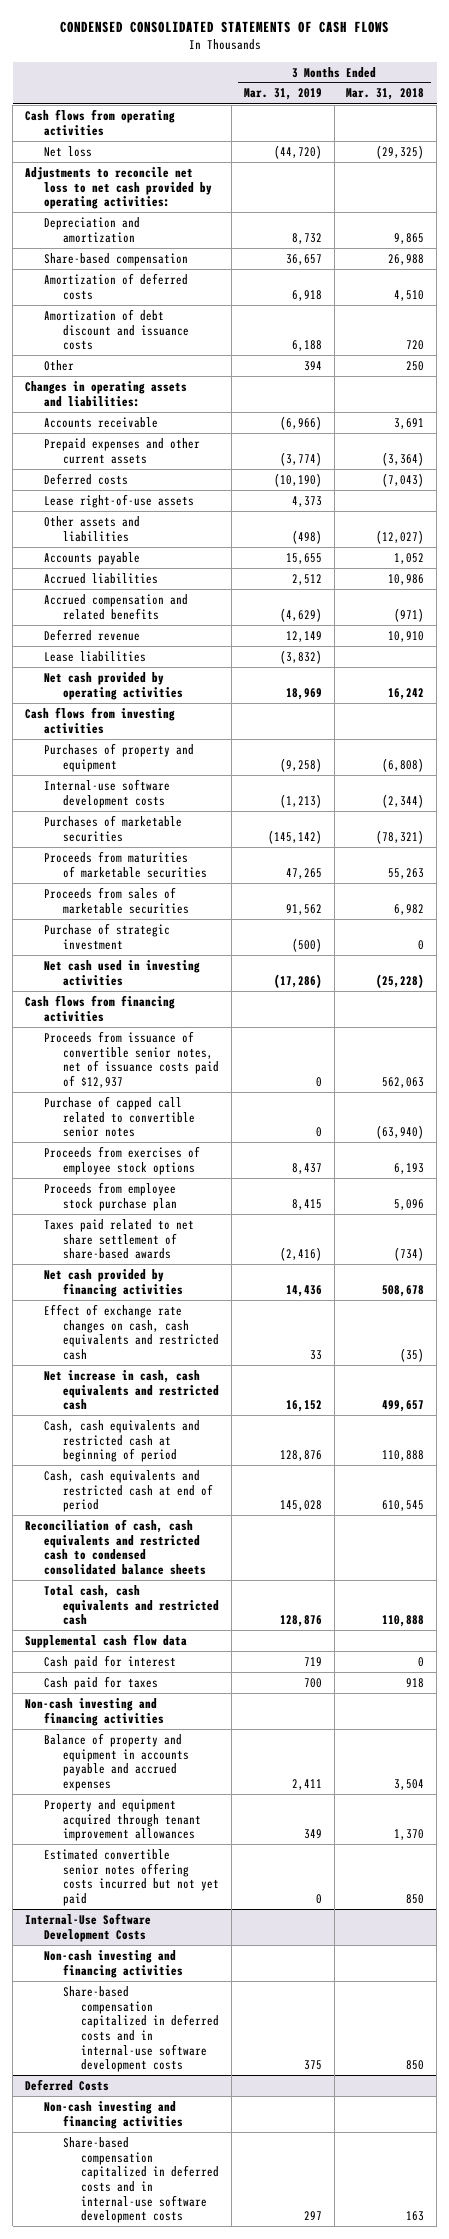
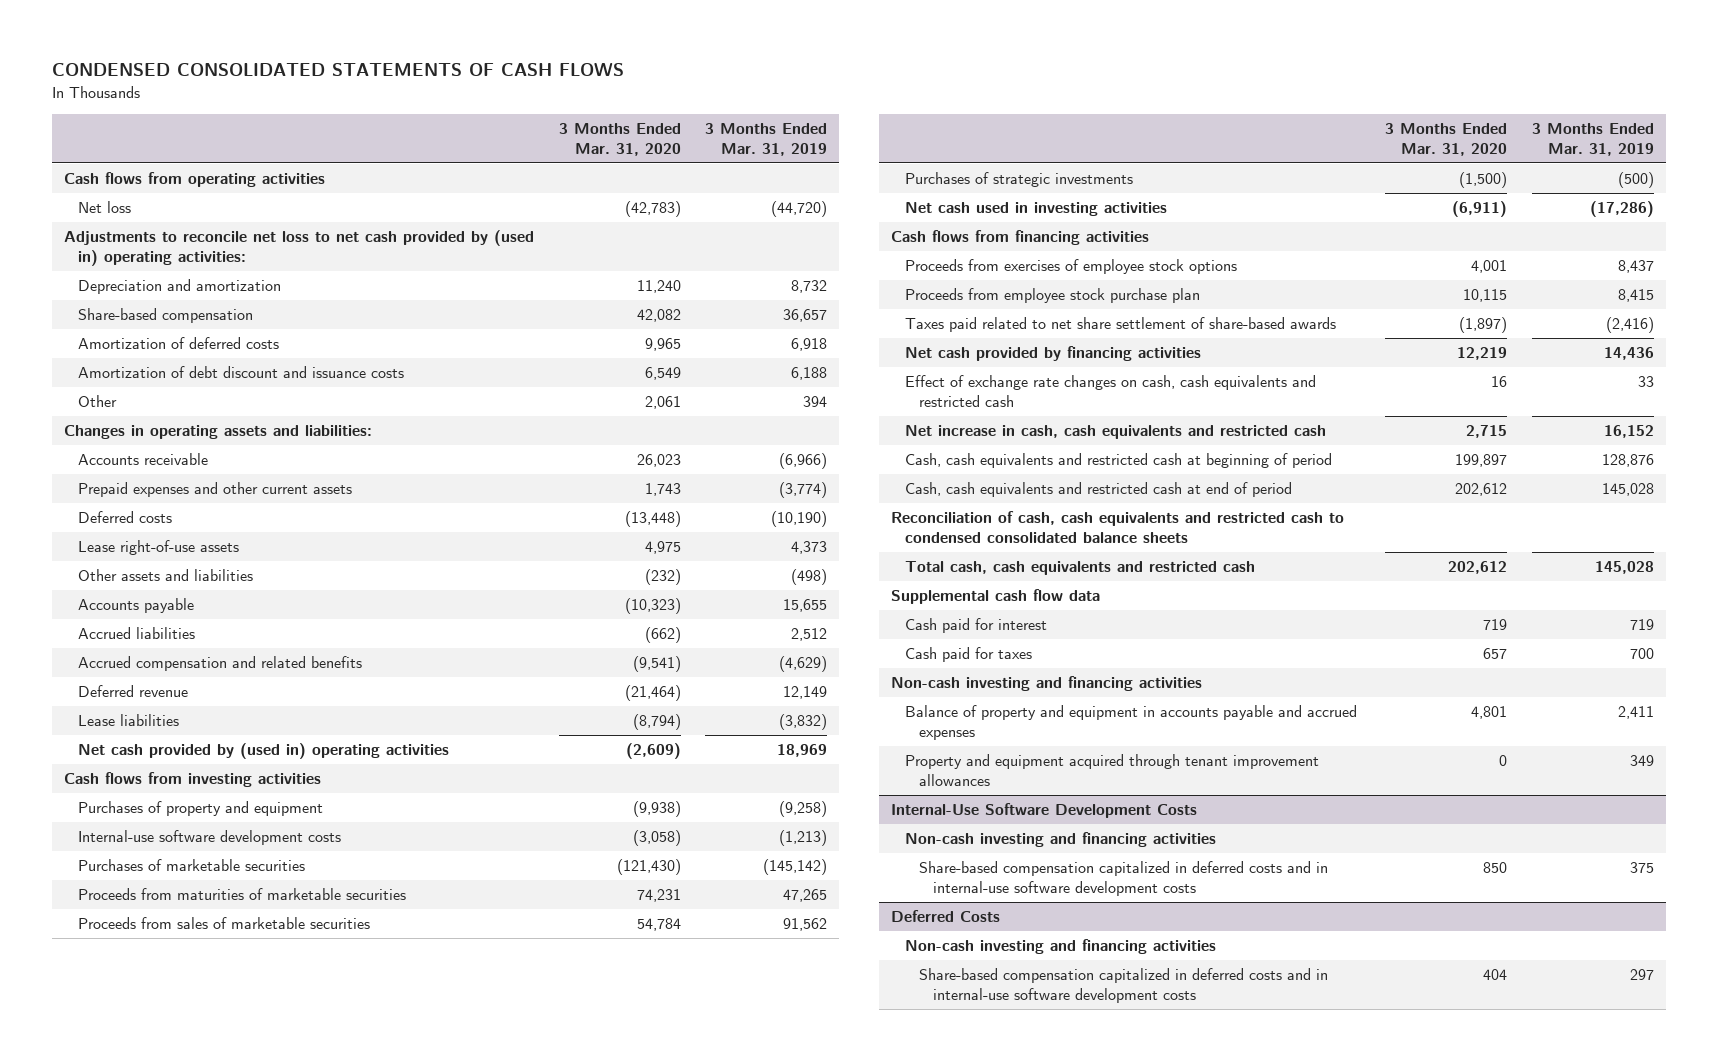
- | 3 Months Ended Mar. 31, 2019 | 3 Months Ended Mar. 31, 2018
+ | 3 Months Ended Mar. 31, 2020 | 3 Months Ended Mar. 31, 2019
- Adjustments to reconcile net loss to net cash provided by operating activities:
+ Adjustments to reconcile net loss to net cash provided by (used in) operating activities:
- Net cash provided by operating activities | 18,969 | 16,242
+ Net cash provided by (used in) operating activities | (2,609) | 18,969
- Purchase of strategic investment | (500) | 0
+ Purchases of strategic investments | (1,500) | (500)
- Proceeds from issuance of convertible senior notes, net of issuance costs paid of $12,937 | 0 | 562,063
- Purchase of capped call related to convertible senior notes | 0 | (63,940)
- Total cash, cash equivalents and restricted cash | 128,876 | 110,888
+ Total cash, cash equivalents and restricted cash | 202,612 | 145,028
- Estimated convertible senior notes offering costs incurred but not yet paid | 0 | 850

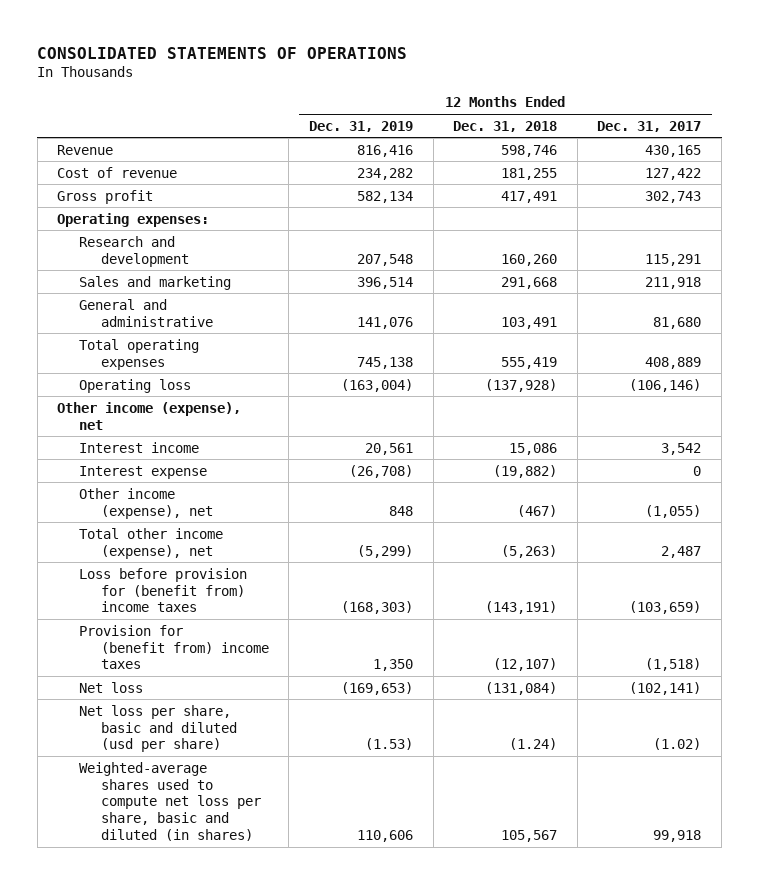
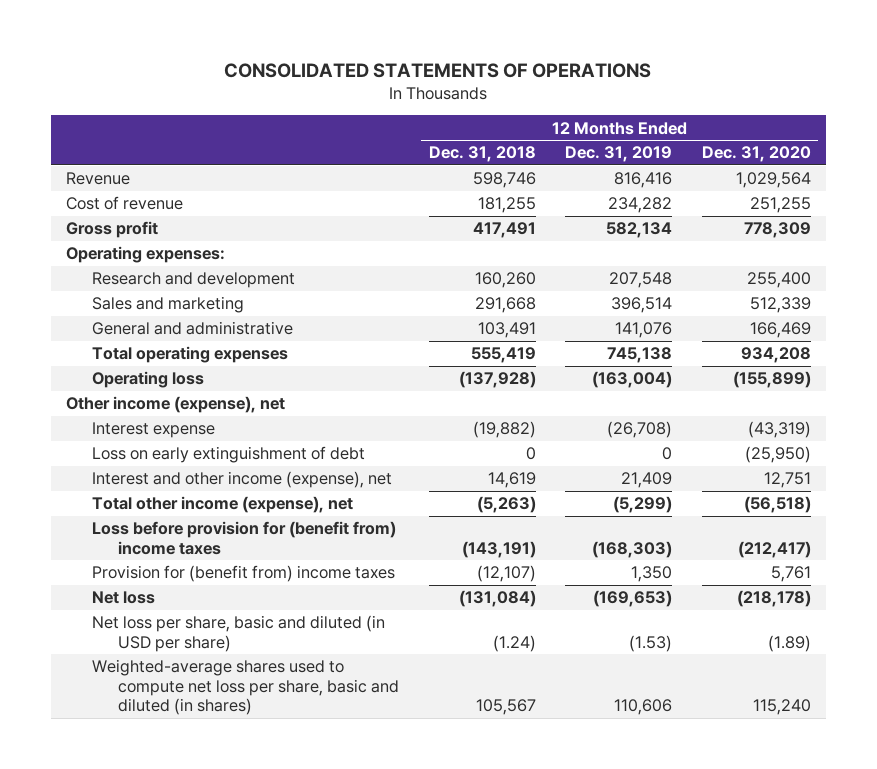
- | 12 Months Ended Dec. 31, 2019 | 12 Months Ended Dec. 31, 2018 | 12 Months Ended Dec. 31, 2017
+ | 12 Months Ended Dec. 31, 2018 | 12 Months Ended Dec. 31, 2019 | 12 Months Ended Dec. 31, 2020
- Interest income | 20,561 | 15,086 | 3,542
- Other income (expense), net | 848 | (467) | (1,055)
+ Loss on early extinguishment of debt | 0 | 0 | (25,950)
+ Interest and other income (expense), net | 14,619 | 21,409 | 12,751
- Net loss per share, basic and diluted (usd per share) | (1.53) | (1.24) | (1.02)
+ Net loss per share, basic and diluted (in USD per share) | (1.24) | (1.53) | (1.89)

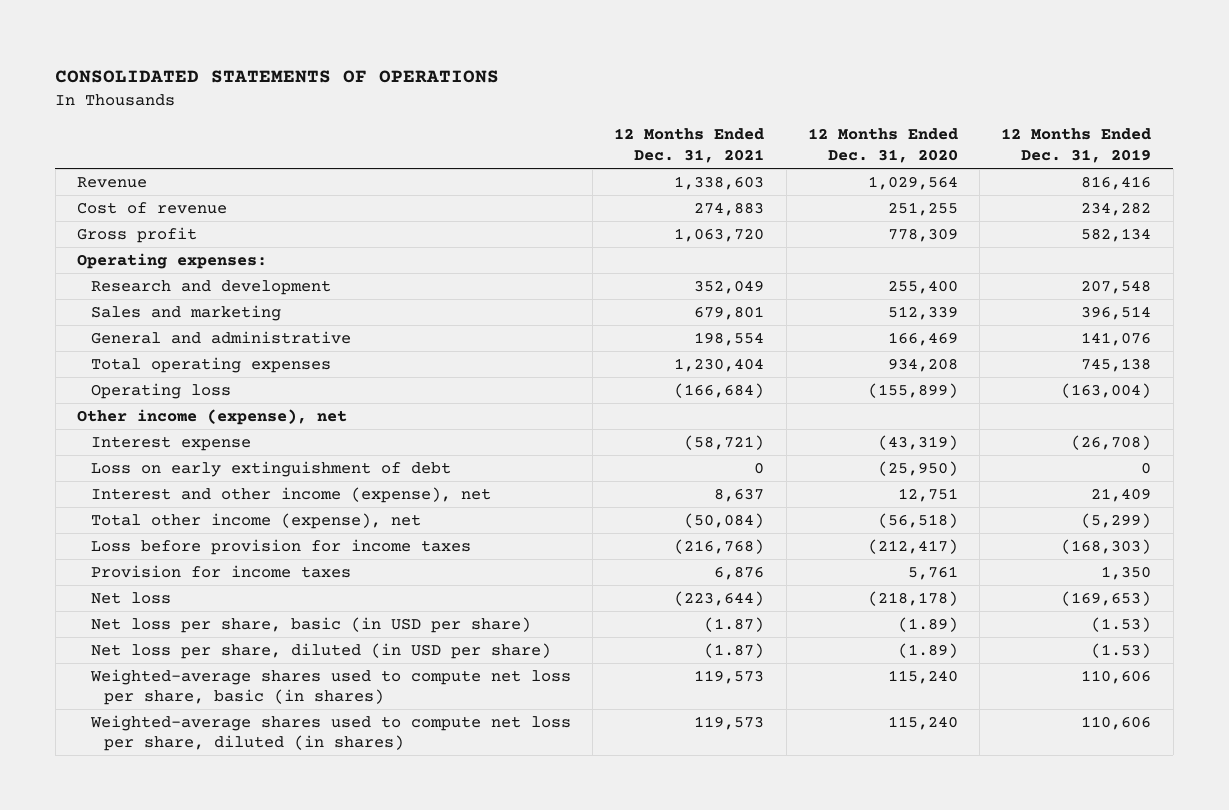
- | 12 Months Ended Dec. 31, 2018 | 12 Months Ended Dec. 31, 2019 | 12 Months Ended Dec. 31, 2020
+ | 12 Months Ended Dec. 31, 2021 | 12 Months Ended Dec. 31, 2020 | 12 Months Ended Dec. 31, 2019
- Loss before provision for (benefit from) income taxes | (143,191) | (168,303) | (212,417)
- Provision for (benefit from) income taxes | (12,107) | 1,350 | 5,761
+ Loss before provision for income taxes | (216,768) | (212,417) | (168,303)
+ Provision for income taxes | 6,876 | 5,761 | 1,350
- Net loss per share, basic and diluted (in USD per share) | (1.24) | (1.53) | (1.89)
- Weighted-average shares used to compute net loss per share, basic and diluted (in shares) | 105,567 | 110,606 | 115,240
+ Net loss per share, basic (in USD per share) | (1.87) | (1.89) | (1.53)
+ Net loss per share, diluted (in USD per share) | (1.87) | (1.89) | (1.53)
+ Weighted-average shares used to compute net loss per share, basic (in shares) | 119,573 | 115,240 | 110,606
+ Weighted-average shares used to compute net loss per share, diluted (in shares) | 119,573 | 115,240 | 110,606

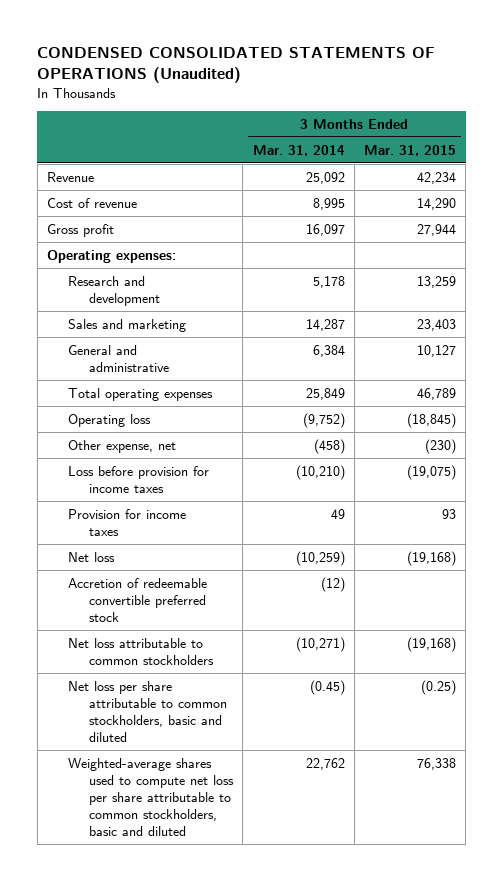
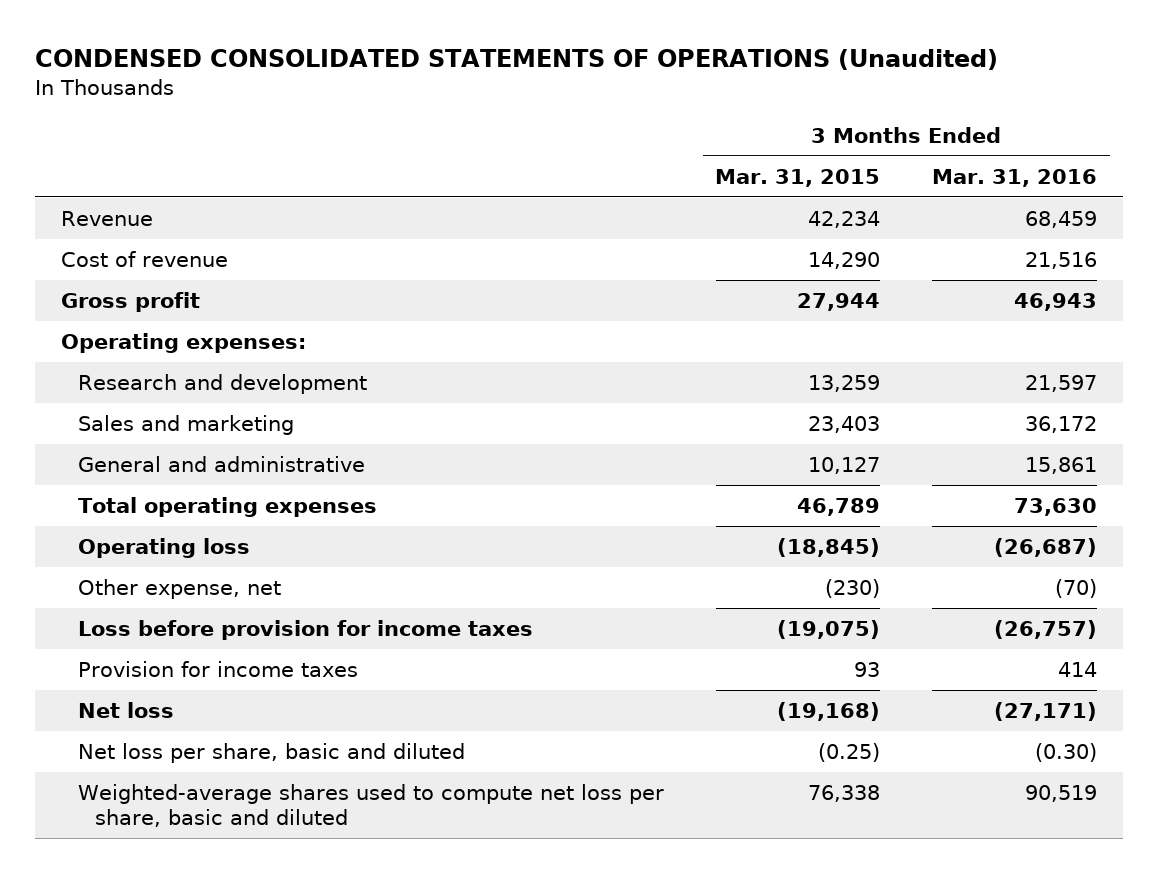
- | 3 Months Ended Mar. 31, 2014 | 3 Months Ended Mar. 31, 2015
+ | 3 Months Ended Mar. 31, 2015 | 3 Months Ended Mar. 31, 2016
- Accretion of redeemable convertible preferred stock | (12) |
- Net loss attributable to common stockholders | (10,271) | (19,168)
- Net loss per share attributable to common stockholders, basic and diluted | (0.45) | (0.25)
- Weighted-average shares used to compute net loss per share attributable to common stockholders, basic and diluted | 22,762 | 76,338
+ Net loss per share, basic and diluted | (0.25) | (0.30)
+ Weighted-average shares used to compute net loss per share, basic and diluted | 76,338 | 90,519

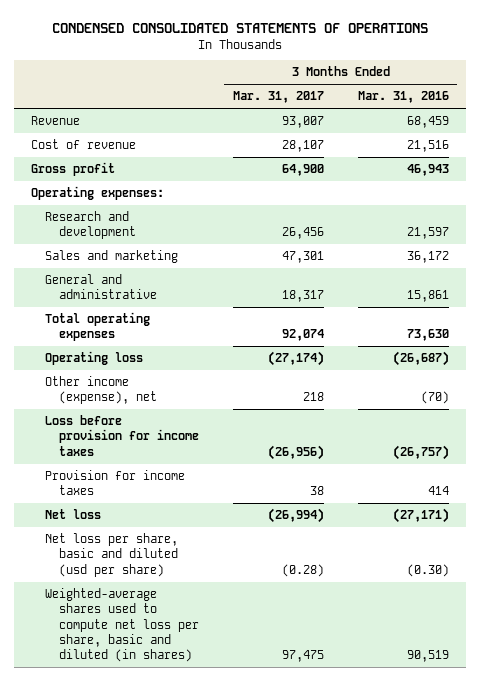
- CONDENSED CONSOLIDATED STATEMENTS OF OPERATIONS (Unaudited)
+ CONDENSED CONSOLIDATED STATEMENTS OF OPERATIONS
- | 3 Months Ended Mar. 31, 2015 | 3 Months Ended Mar. 31, 2016
+ | 3 Months Ended Mar. 31, 2017 | 3 Months Ended Mar. 31, 2016
- Other expense, net | (230) | (70)
+ Other income (expense), net | 218 | (70)
- Net loss per share, basic and diluted | (0.25) | (0.30)
- Weighted-average shares used to compute net loss per share, basic and diluted | 76,338 | 90,519
+ Net loss per share, basic and diluted (usd per share) | (0.28) | (0.30)
+ Weighted-average shares used to compute net loss per share, basic and diluted (in shares) | 97,475 | 90,519

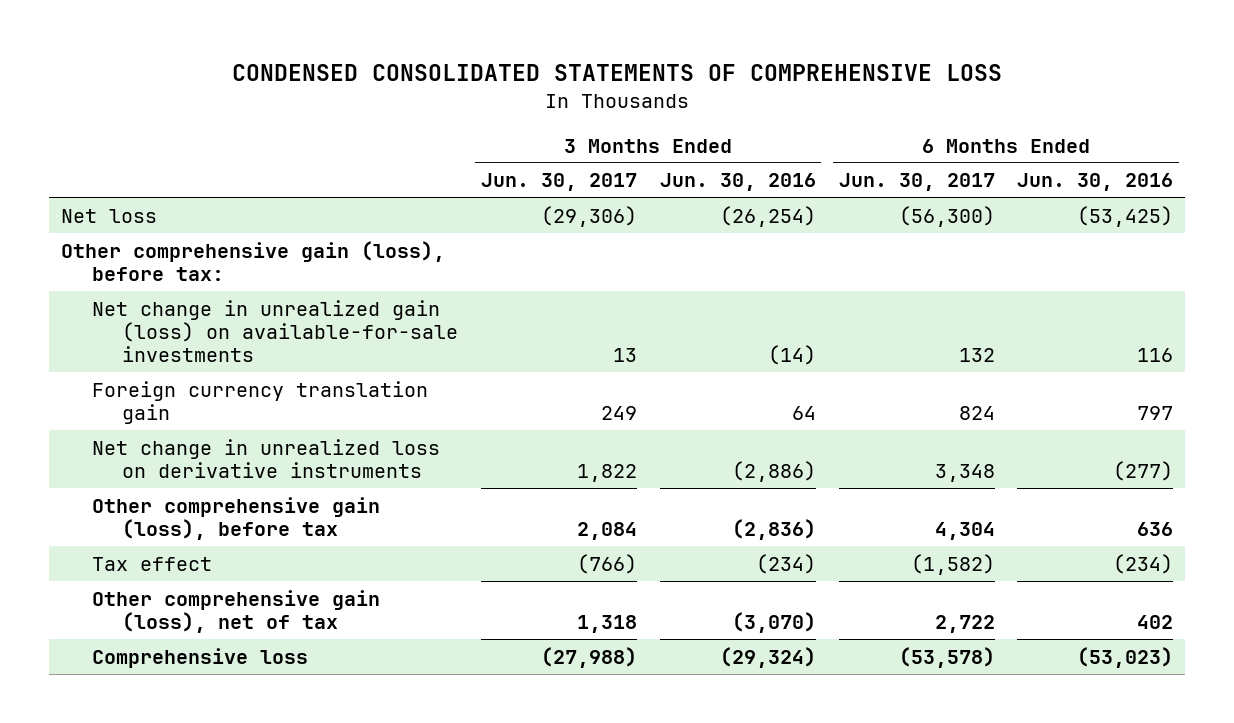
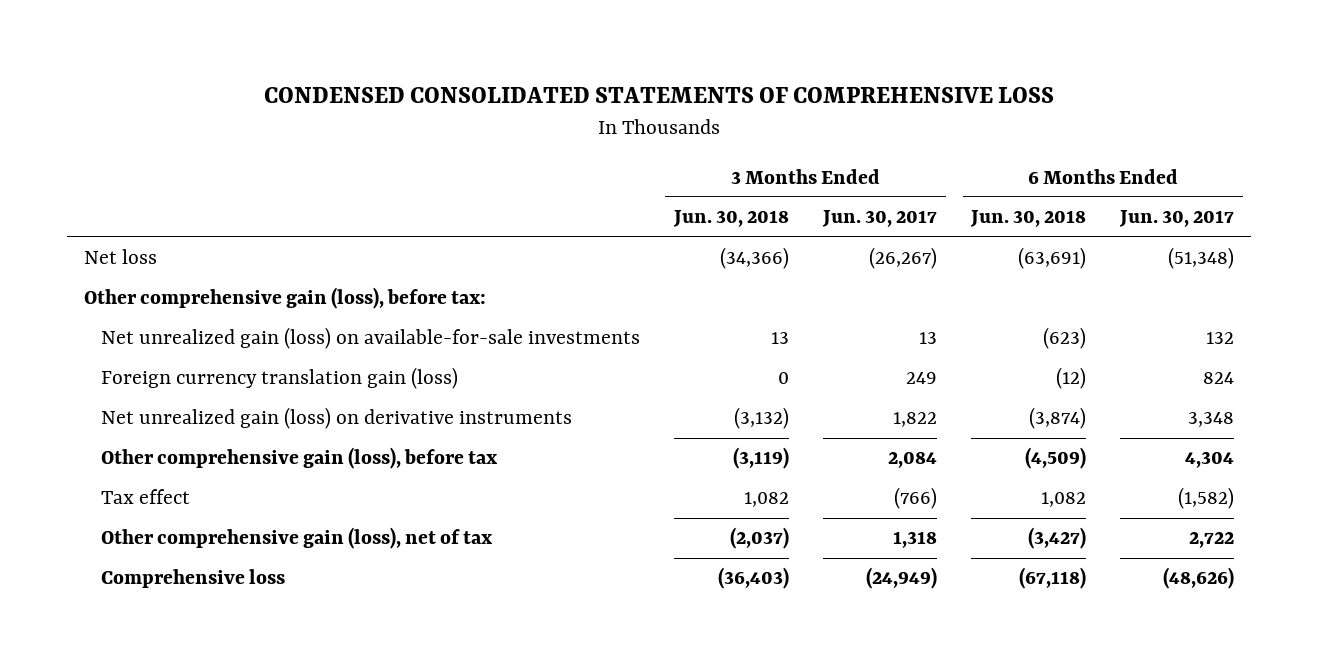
- | 3 Months Ended Jun. 30, 2017 | 3 Months Ended Jun. 30, 2016 | 6 Months Ended Jun. 30, 2017 | 6 Months Ended Jun. 30, 2016
+ | 3 Months Ended Jun. 30, 2018 | 3 Months Ended Jun. 30, 2017 | 6 Months Ended Jun. 30, 2018 | 6 Months Ended Jun. 30, 2017
- Net loss | (29,306) | (26,254) | (56,300) | (53,425)
+ Net loss | (34,366) | (26,267) | (63,691) | (51,348)
- Net change in unrealized gain (loss) on available-for-sale investments | 13 | (14) | 132 | 116
- Foreign currency translation gain | 249 | 64 | 824 | 797
- Net change in unrealized loss on derivative instruments | 1,822 | (2,886) | 3,348 | (277)
+ Net unrealized gain (loss) on available-for-sale investments | 13 | 13 | (623) | 132
+ Foreign currency translation gain (loss) | 0 | 249 | (12) | 824
+ Net unrealized gain (loss) on derivative instruments | (3,132) | 1,822 | (3,874) | 3,348
- Comprehensive loss | (27,988) | (29,324) | (53,578) | (53,023)
+ Comprehensive loss | (36,403) | (24,949) | (67,118) | (48,626)

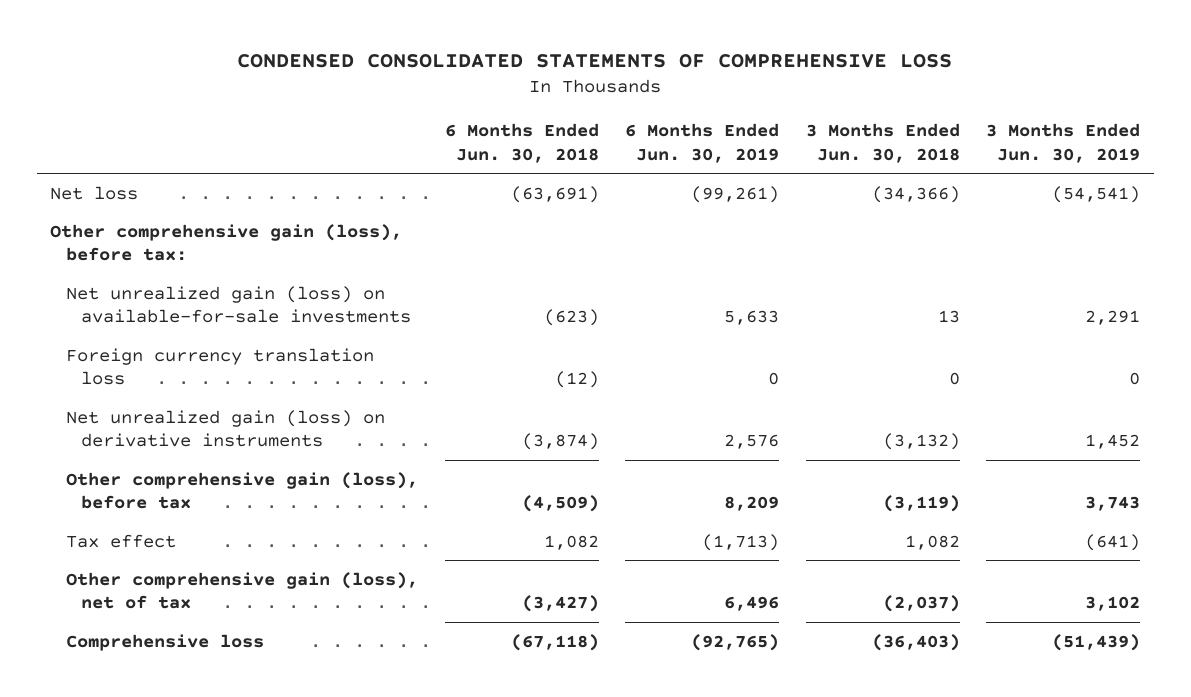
- | 3 Months Ended Jun. 30, 2018 | 3 Months Ended Jun. 30, 2017 | 6 Months Ended Jun. 30, 2018 | 6 Months Ended Jun. 30, 2017
+ | 6 Months Ended Jun. 30, 2018 | 6 Months Ended Jun. 30, 2019 | 3 Months Ended Jun. 30, 2018 | 3 Months Ended Jun. 30, 2019
- Foreign currency translation gain (loss) | 0 | 249 | (12) | 824
+ Foreign currency translation loss | (12) | 0 | 0 | 0

